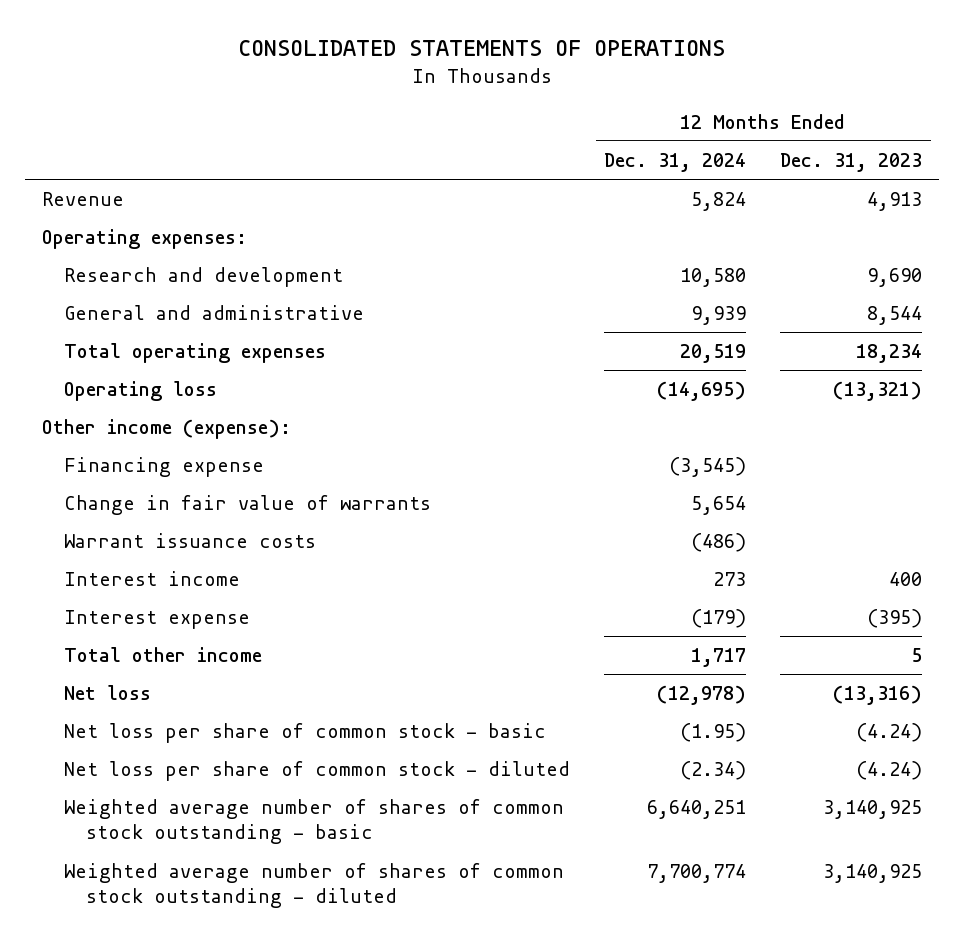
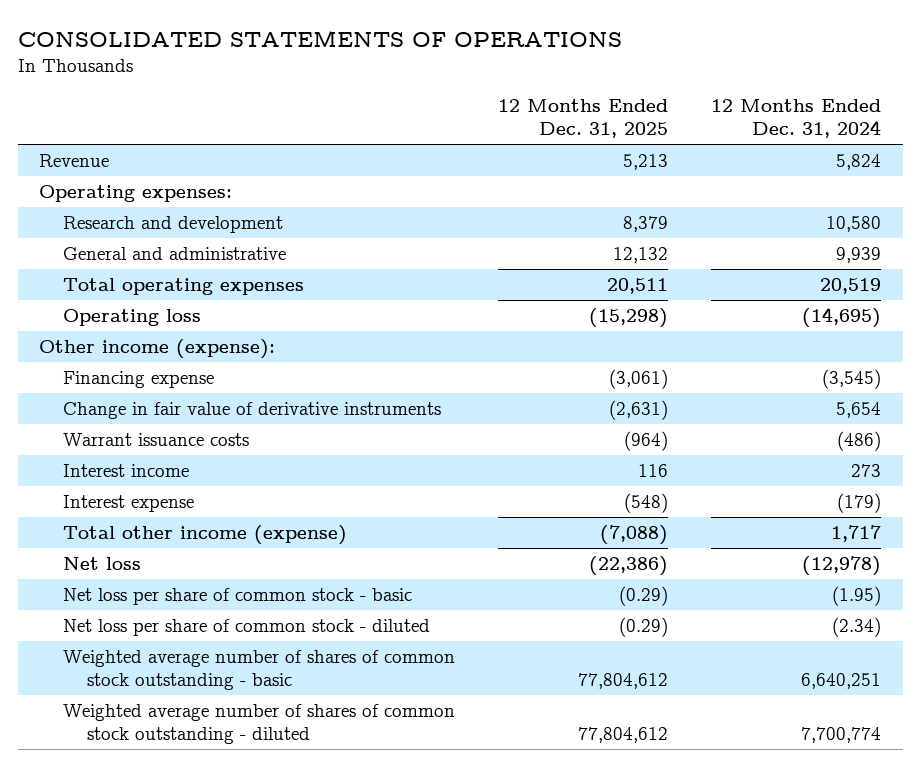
- | 12 Months Ended Dec. 31, 2024 | 12 Months Ended Dec. 31, 2023
+ | 12 Months Ended Dec. 31, 2025 | 12 Months Ended Dec. 31, 2024
- Change in fair value of warrants | 5,654 |
+ Change in fair value of derivative instruments | (2,631) | 5,654
- Total other income | 1,717 | 5
+ Total other income (expense) | (7,088) | 1,717

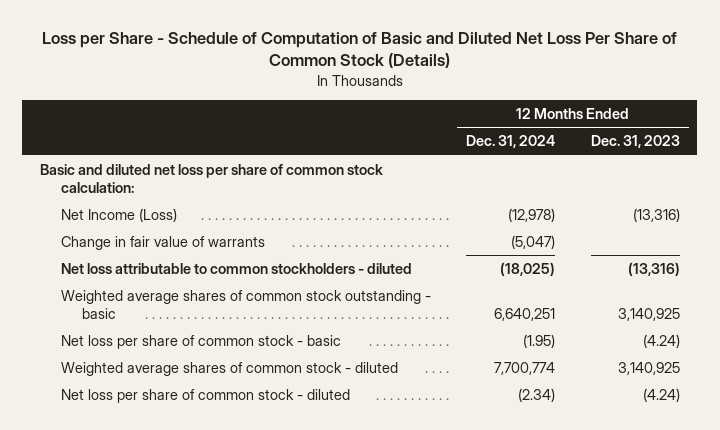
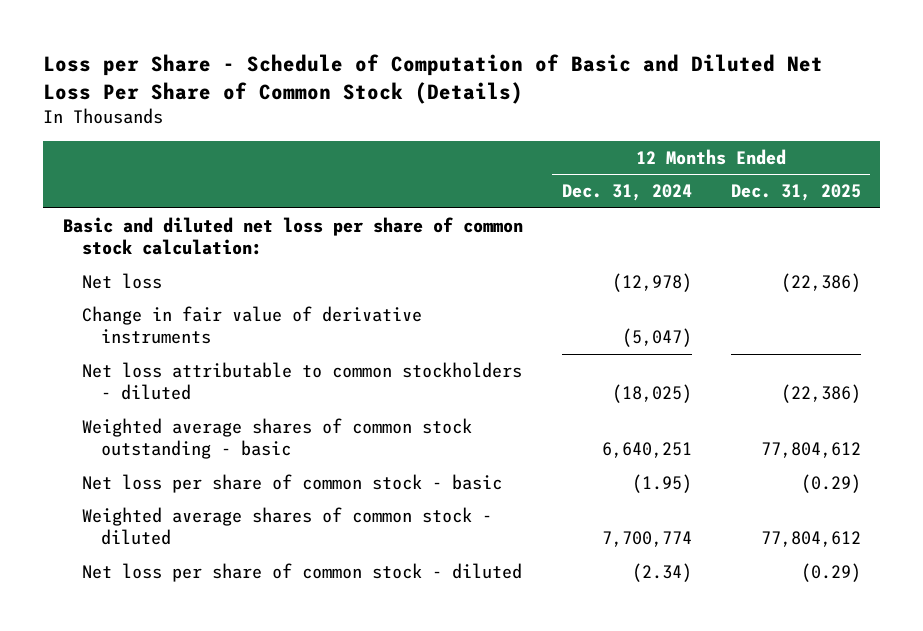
- | 12 Months Ended Dec. 31, 2024 | 12 Months Ended Dec. 31, 2023
+ | 12 Months Ended Dec. 31, 2024 | 12 Months Ended Dec. 31, 2025
- Net Income (Loss) | (12,978) | (13,316)
- Change in fair value of warrants | (5,047) |
+ Net loss | (12,978) | (22,386)
+ Change in fair value of derivative instruments | (5,047) |

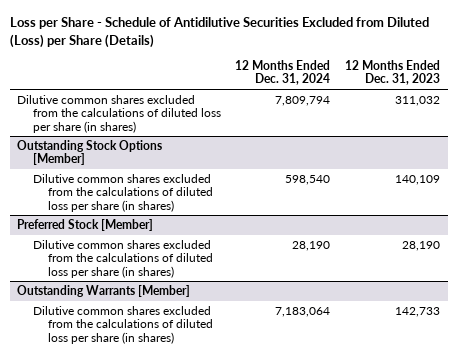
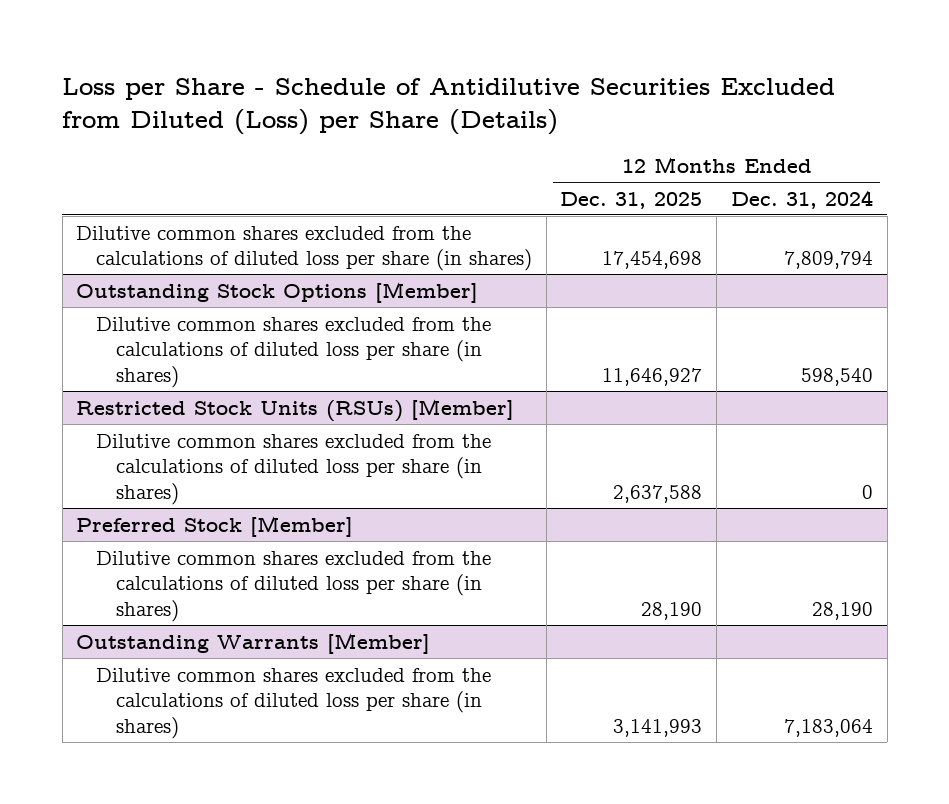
- | 12 Months Ended Dec. 31, 2024 | 12 Months Ended Dec. 31, 2023
+ | 12 Months Ended Dec. 31, 2025 | 12 Months Ended Dec. 31, 2024
+ Restricted Stock Units (RSUs) [Member]
+ Dilutive common shares excluded from the calculations of diluted loss per share (in shares) | 2,637,588 | 0

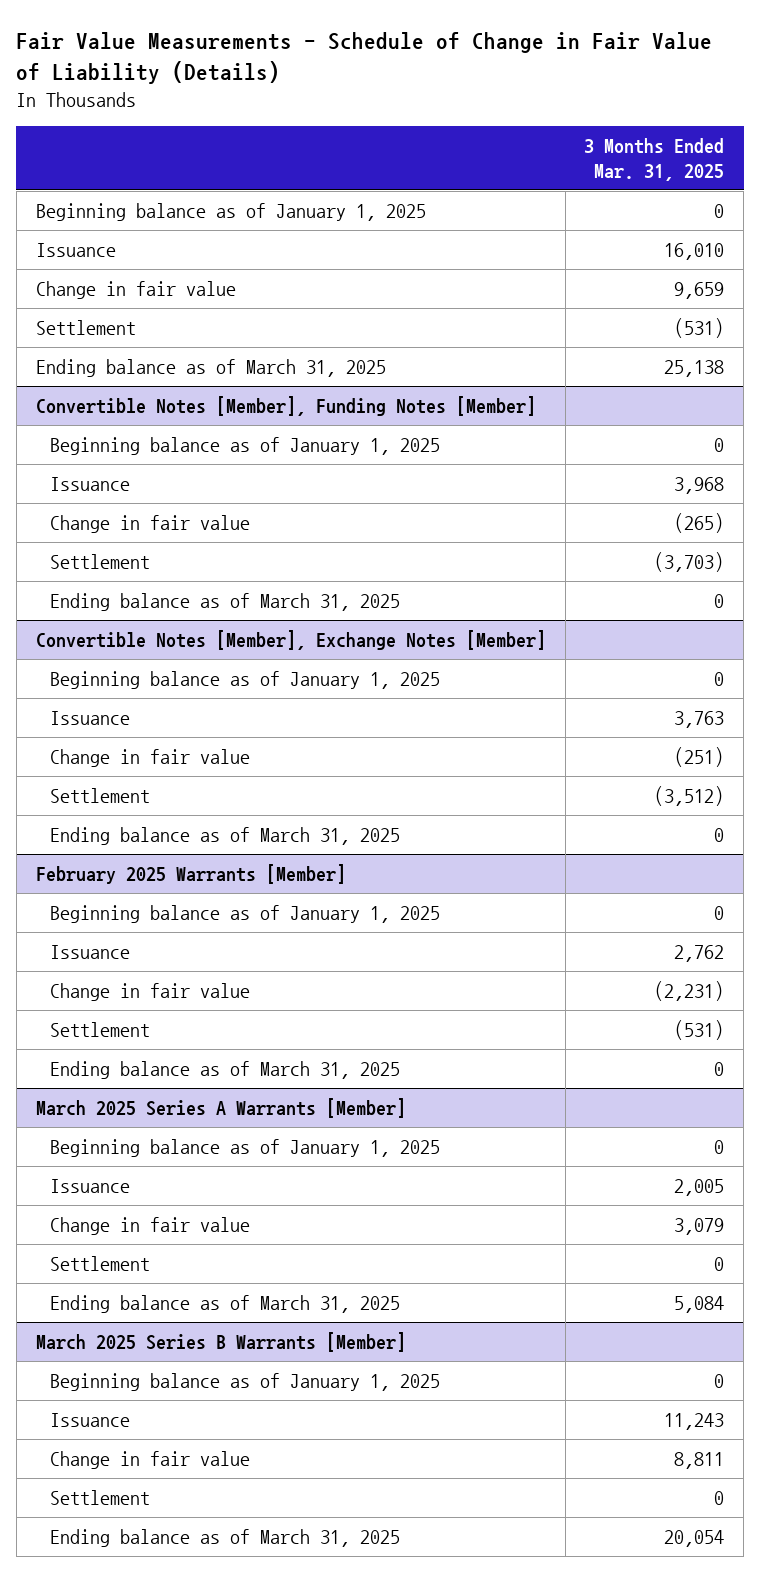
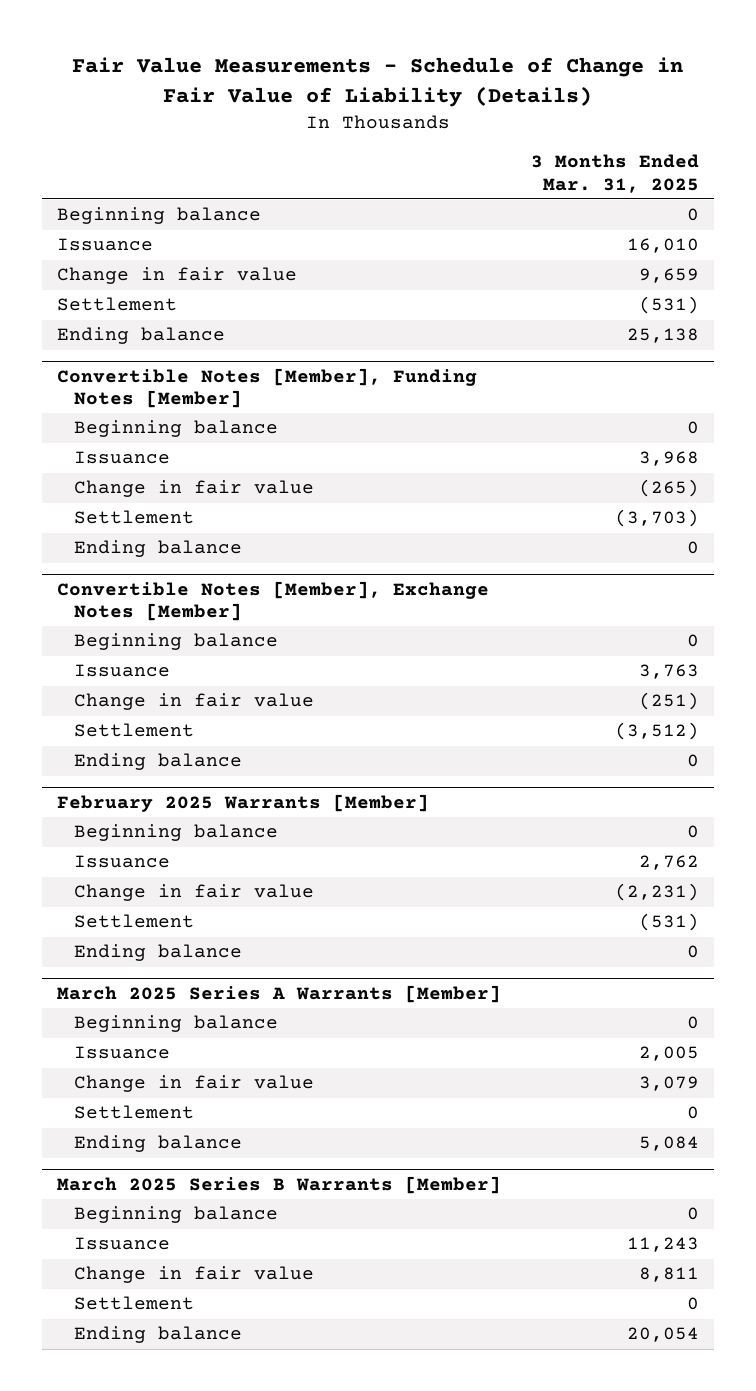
- Beginning balance as of January 1, 2025 | 0
+ Beginning balance | 0
- Ending balance as of March 31, 2025 | 25,138
+ Ending balance | 25,138
@ Convertible Notes [Member], Funding Notes [Member]
- Beginning balance as of January 1, 2025 | 0
+ Beginning balance | 0
- Ending balance as of March 31, 2025 | 0
+ Ending balance | 0
@ Convertible Notes [Member], Exchange Notes [Member]
- Beginning balance as of January 1, 2025 | 0
+ Beginning balance | 0
- Ending balance as of March 31, 2025 | 0
+ Ending balance | 0
@ February 2025 Warrants [Member]
- Beginning balance as of January 1, 2025 | 0
+ Beginning balance | 0
- Ending balance as of March 31, 2025 | 0
+ Ending balance | 0
@ March 2025 Series A Warrants [Member]
- Beginning balance as of January 1, 2025 | 0
+ Beginning balance | 0
- Ending balance as of March 31, 2025 | 5,084
+ Ending balance | 5,084
@ March 2025 Series B Warrants [Member]
- Beginning balance as of January 1, 2025 | 0
+ Beginning balance | 0
- Ending balance as of March 31, 2025 | 20,054
+ Ending balance | 20,054

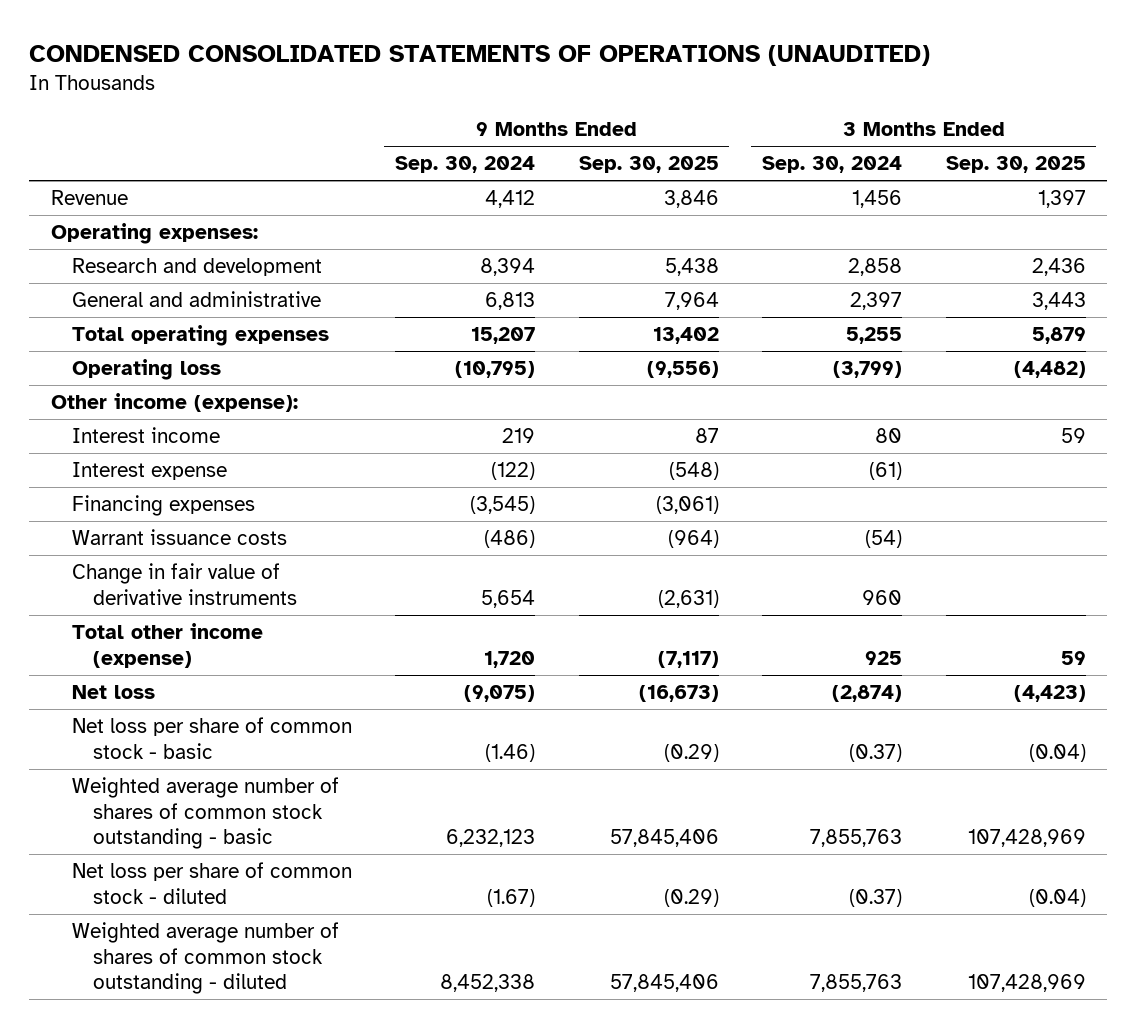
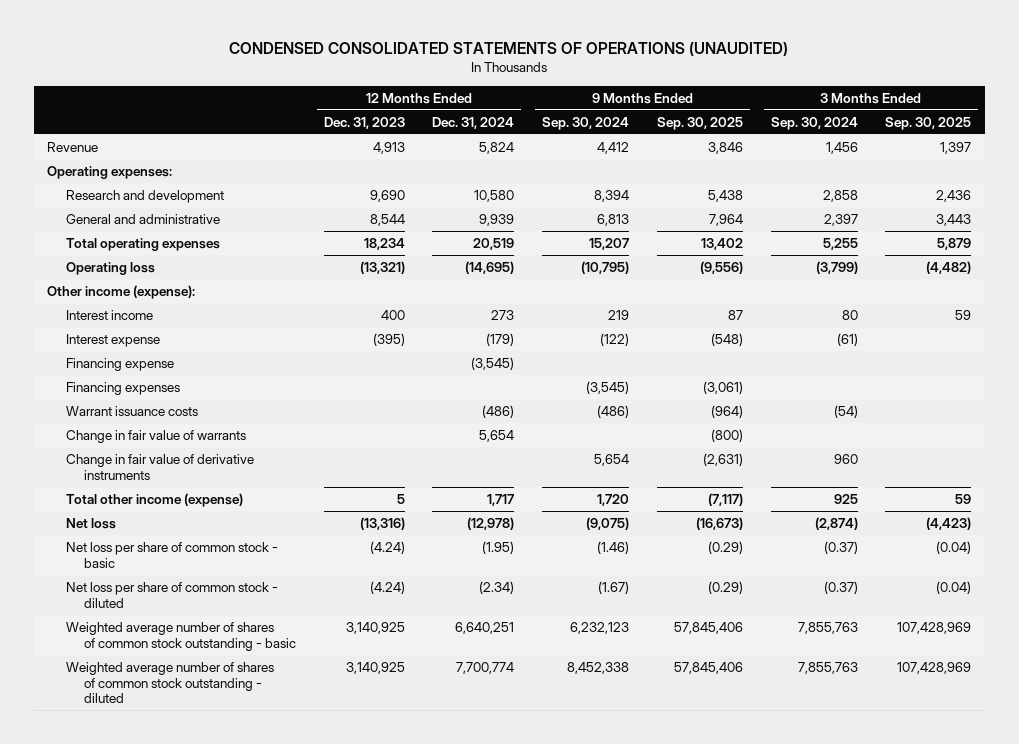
- | 9 Months Ended Sep. 30, 2024 | 9 Months Ended Sep. 30, 2025 | 3 Months Ended Sep. 30, 2024 | 3 Months Ended Sep. 30, 2025
+ | 12 Months Ended Dec. 31, 2023 | 12 Months Ended Dec. 31, 2024 | 9 Months Ended Sep. 30, 2024 | 9 Months Ended Sep. 30, 2025 | 3 Months Ended Sep. 30, 2024 | 3 Months Ended Sep. 30, 2025
+ Financing expense | | (3,545) | | | |
+ Change in fair value of warrants | | 5,654 | | (800) | |
moved down: Weighted average number of shares of common stock outstanding - basic | 3,140,925 | 6,640,251 | 6,232,123 | 57,845,406 | 7,855,763 | 107,428,969

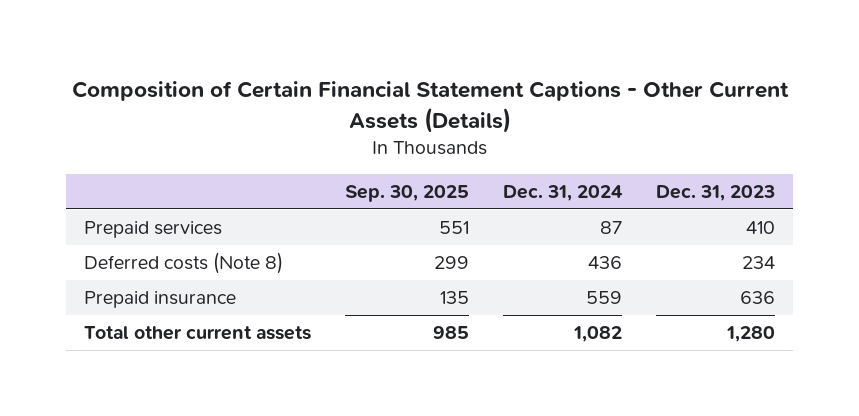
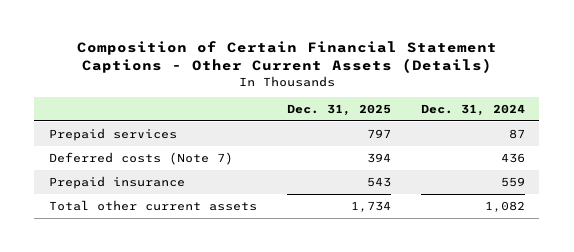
- | Sep. 30, 2025 | Dec. 31, 2024 | Dec. 31, 2023
+ | Dec. 31, 2025 | Dec. 31, 2024
- Deferred costs (Note 8) | 299 | 436 | 234
+ Deferred costs (Note 7) | 394 | 436

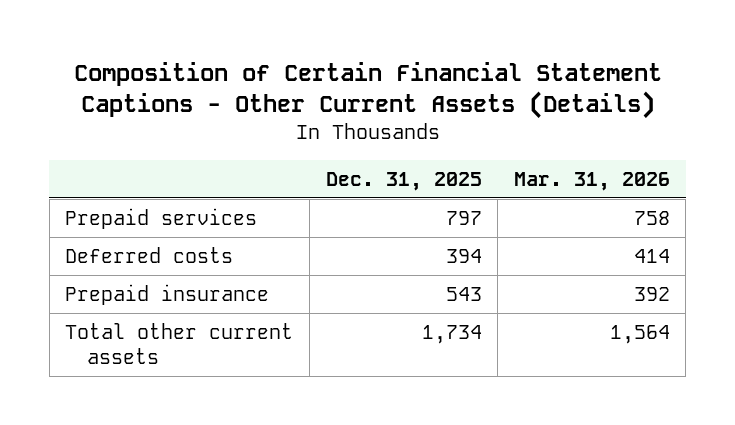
- | Dec. 31, 2025 | Dec. 31, 2024
+ | Dec. 31, 2025 | Mar. 31, 2026
- Deferred costs (Note 7) | 394 | 436
+ Deferred costs | 394 | 414

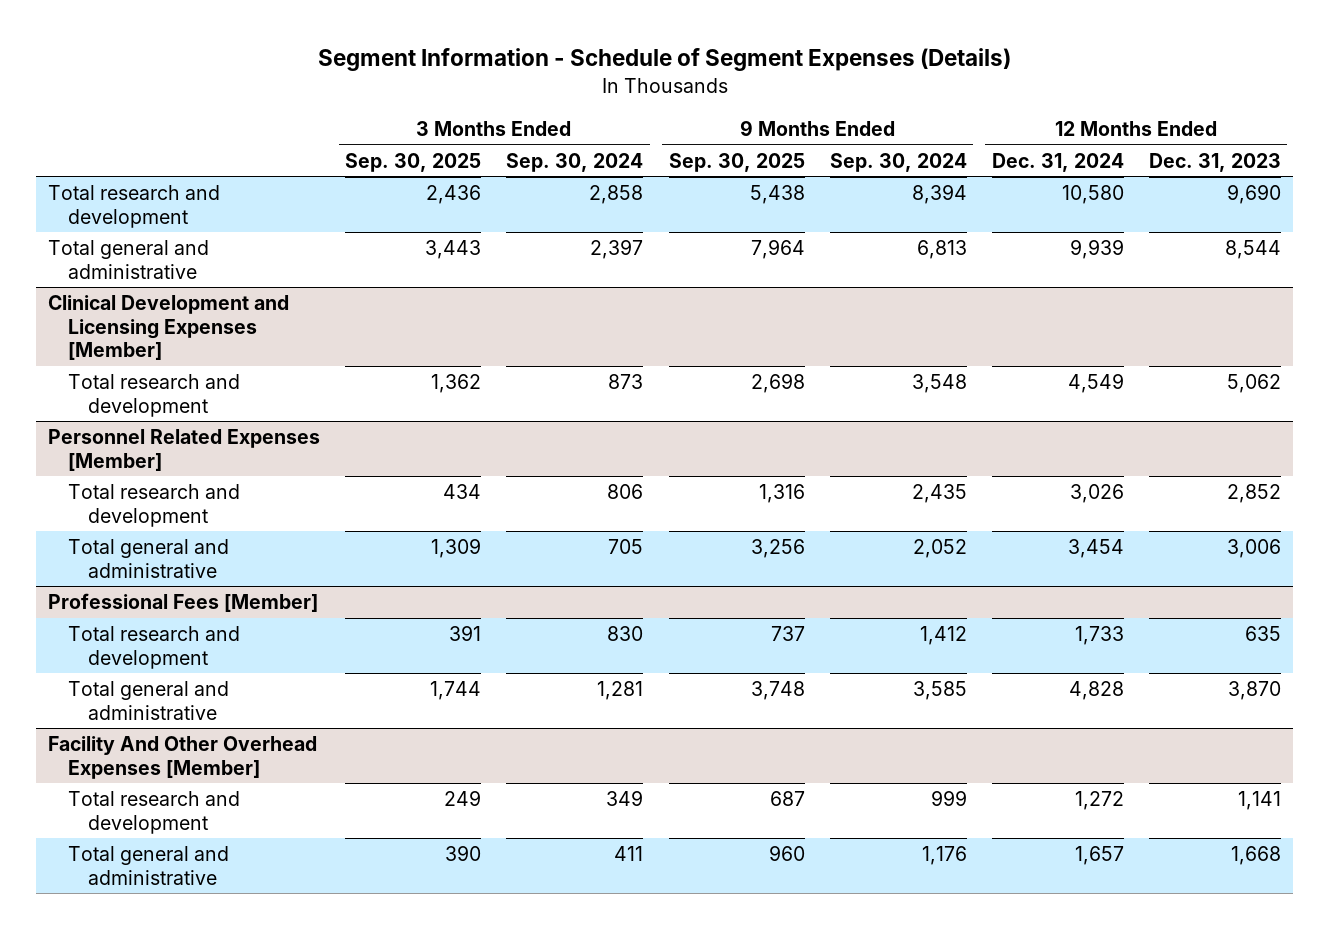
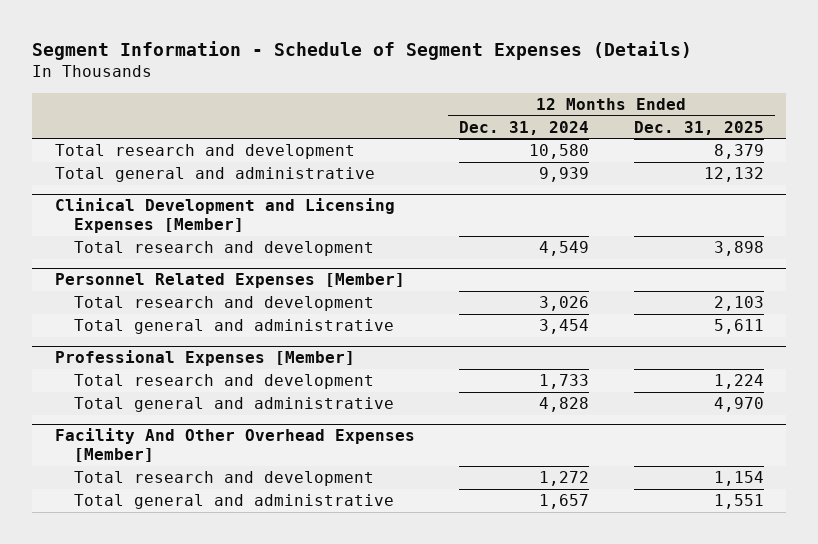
- | 3 Months Ended Sep. 30, 2025 | 3 Months Ended Sep. 30, 2024 | 9 Months Ended Sep. 30, 2025 | 9 Months Ended Sep. 30, 2024 | 12 Months Ended Dec. 31, 2024 | 12 Months Ended Dec. 31, 2023
+ | 12 Months Ended Dec. 31, 2024 | 12 Months Ended Dec. 31, 2025
- Professional Fees [Member]
+ Professional Expenses [Member]

